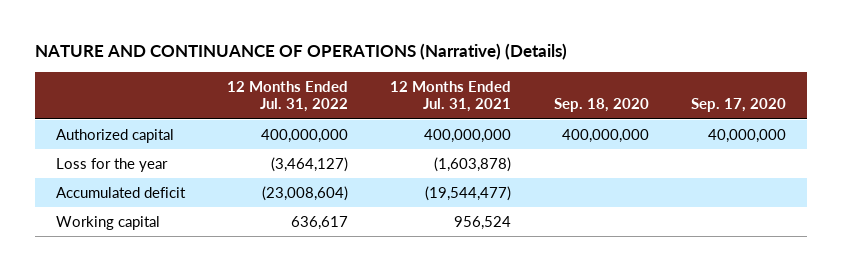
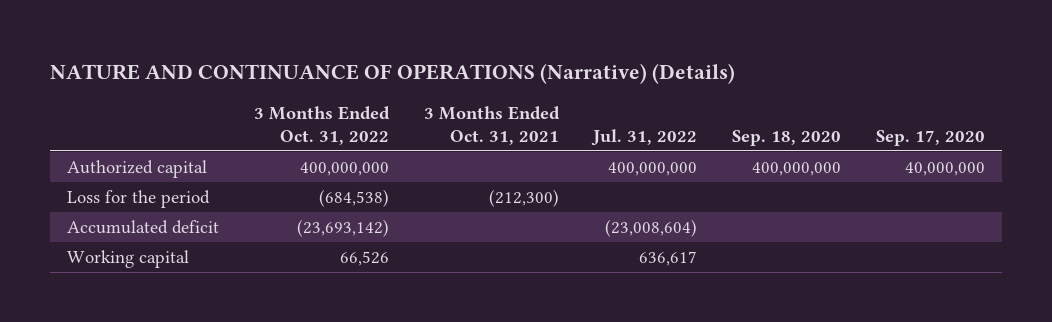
- | 12 Months Ended Jul. 31, 2022 | 12 Months Ended Jul. 31, 2021 | Sep. 18, 2020 | Sep. 17, 2020
+ | 3 Months Ended Oct. 31, 2022 | 3 Months Ended Oct. 31, 2021 | Jul. 31, 2022 | Sep. 18, 2020 | Sep. 17, 2020
- Loss for the year | (3,464,127) | (1,603,878) | |
+ Loss for the period | (684,538) | (212,300) | | |

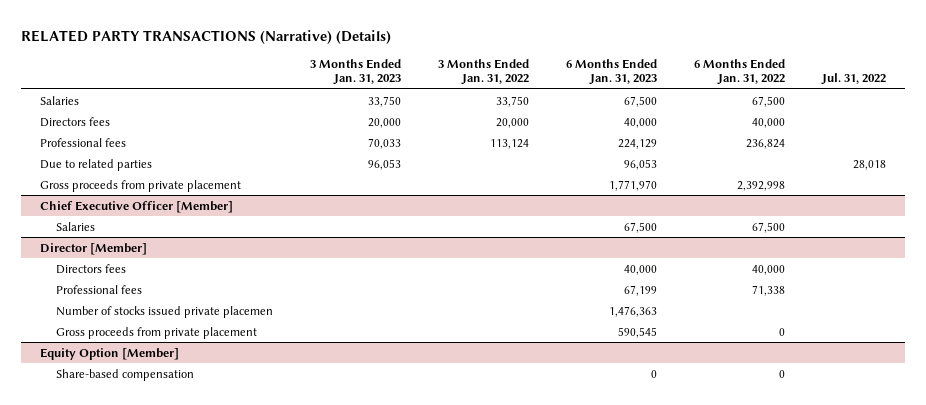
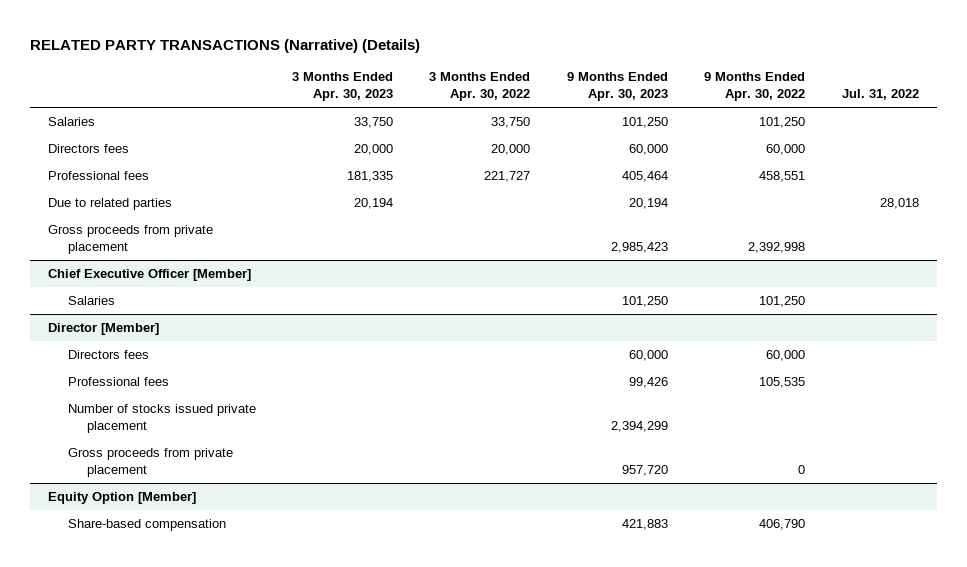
- | 3 Months Ended Jan. 31, 2023 | 3 Months Ended Jan. 31, 2022 | 6 Months Ended Jan. 31, 2023 | 6 Months Ended Jan. 31, 2022 | Jul. 31, 2022
+ | 3 Months Ended Apr. 30, 2023 | 3 Months Ended Apr. 30, 2022 | 9 Months Ended Apr. 30, 2023 | 9 Months Ended Apr. 30, 2022 | Jul. 31, 2022
@ Director [Member]
- Number of stocks issued private placemen | | | 1,476,363 | |
+ Number of stocks issued private placement | | | 2,394,299 | |

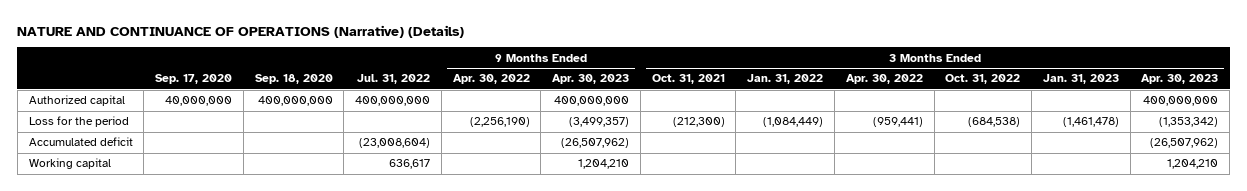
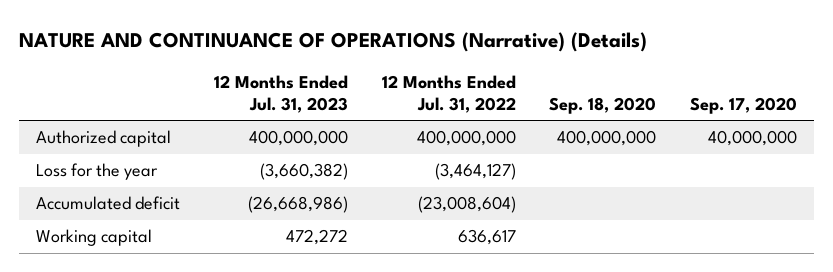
- | Sep. 17, 2020 | Sep. 18, 2020 | Jul. 31, 2022 | 9 Months Ended Apr. 30, 2022 | 9 Months Ended Apr. 30, 2023 | 3 Months Ended Oct. 31, 2021 | 3 Months Ended Jan. 31, 2022 | 3 Months Ended Apr. 30, 2022 | 3 Months Ended Oct. 31, 2022 | 3 Months Ended Jan. 31, 2023 | 3 Months Ended Apr. 30, 2023
+ | 12 Months Ended Jul. 31, 2023 | 12 Months Ended Jul. 31, 2022 | Sep. 18, 2020 | Sep. 17, 2020
- Loss for the period | | | | (2,256,190) | (3,499,357) | (212,300) | (1,084,449) | (959,441) | (684,538) | (1,461,478) | (1,353,342)
+ Loss for the year | (3,660,382) | (3,464,127) | |

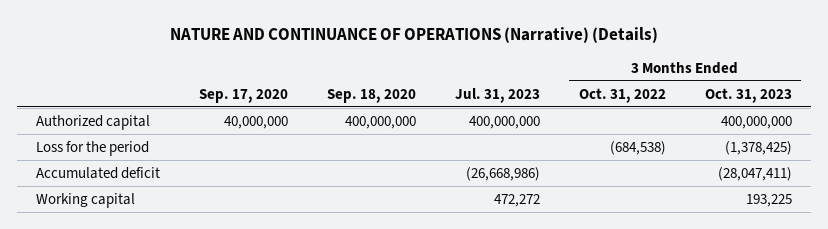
- | 12 Months Ended Jul. 31, 2023 | 12 Months Ended Jul. 31, 2022 | Sep. 18, 2020 | Sep. 17, 2020
+ | Sep. 17, 2020 | Sep. 18, 2020 | Jul. 31, 2023 | 3 Months Ended Oct. 31, 2022 | 3 Months Ended Oct. 31, 2023
- Loss for the year | (3,660,382) | (3,464,127) | |
+ Loss for the period | | | | (684,538) | (1,378,425)

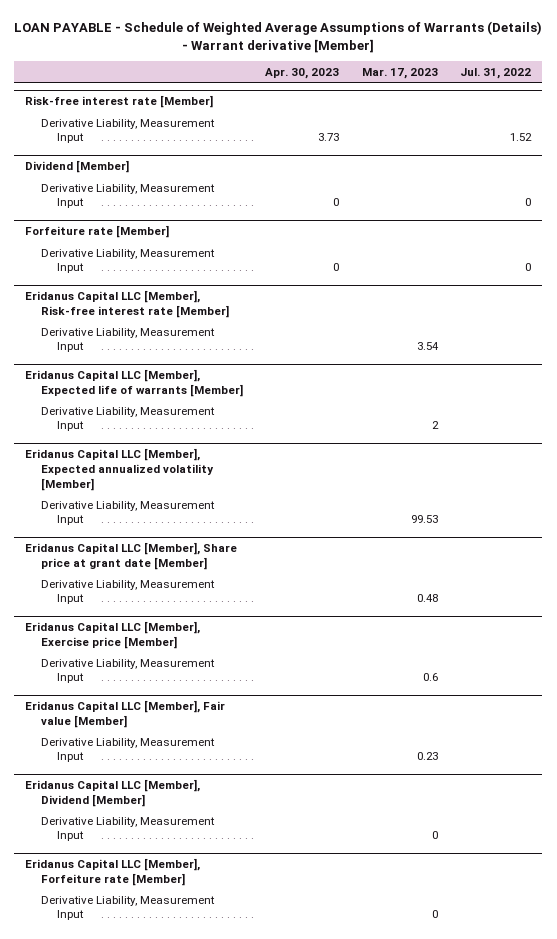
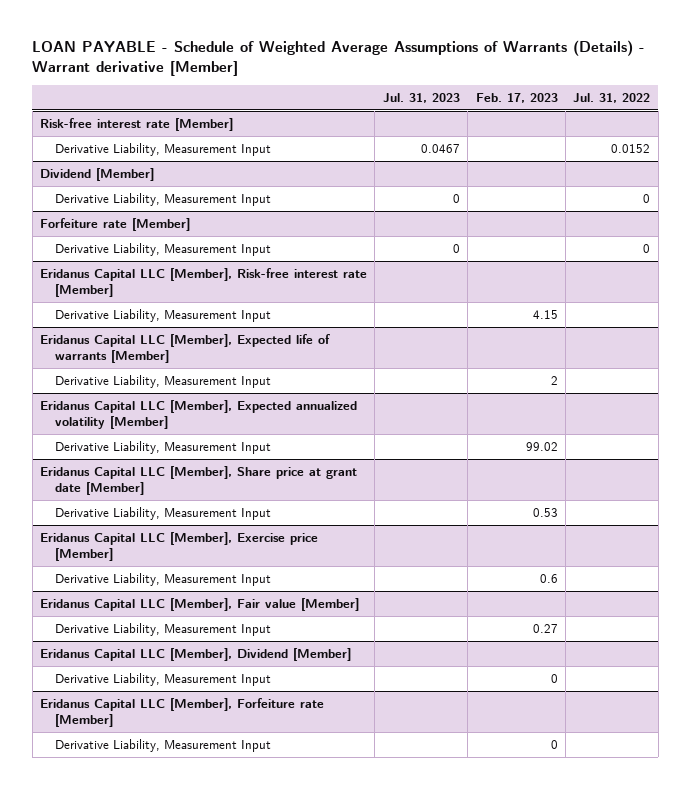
- | Apr. 30, 2023 | Mar. 17, 2023 | Jul. 31, 2022
+ | Jul. 31, 2023 | Feb. 17, 2023 | Jul. 31, 2022
@ Risk-free interest rate [Member]
- Derivative Liability, Measurement Input | 3.73 | | 1.52
+ Derivative Liability, Measurement Input | 0.0467 | | 0.0152

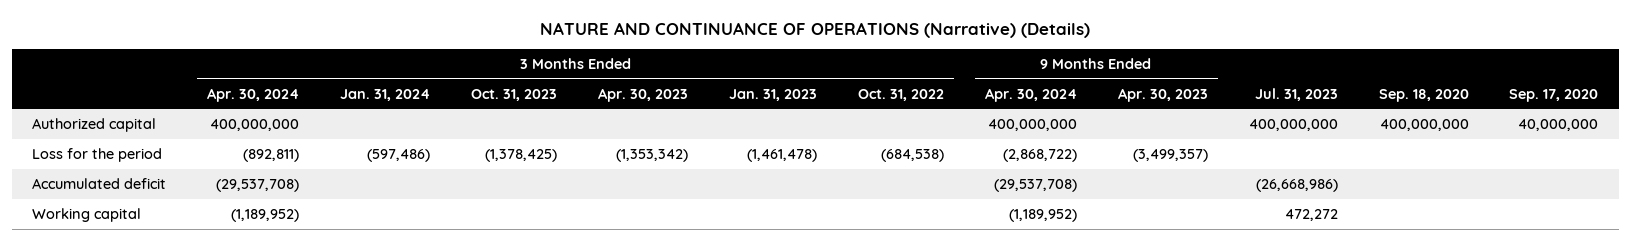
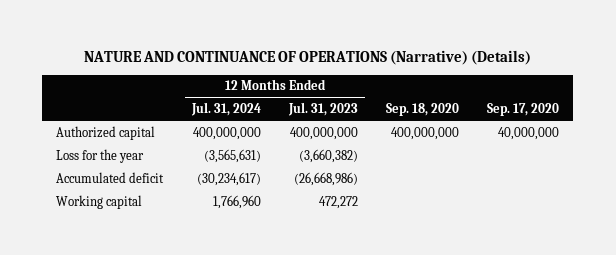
- | 3 Months Ended Apr. 30, 2024 | 3 Months Ended Jan. 31, 2024 | 3 Months Ended Oct. 31, 2023 | 3 Months Ended Apr. 30, 2023 | 3 Months Ended Jan. 31, 2023 | 3 Months Ended Oct. 31, 2022 | 9 Months Ended Apr. 30, 2024 | 9 Months Ended Apr. 30, 2023 | Jul. 31, 2023 | Sep. 18, 2020 | Sep. 17, 2020
+ | 12 Months Ended Jul. 31, 2024 | 12 Months Ended Jul. 31, 2023 | Sep. 18, 2020 | Sep. 17, 2020
- Loss for the period | (892,811) | (597,486) | (1,378,425) | (1,353,342) | (1,461,478) | (684,538) | (2,868,722) | (3,499,357) | | |
+ Loss for the year | (3,565,631) | (3,660,382) | |

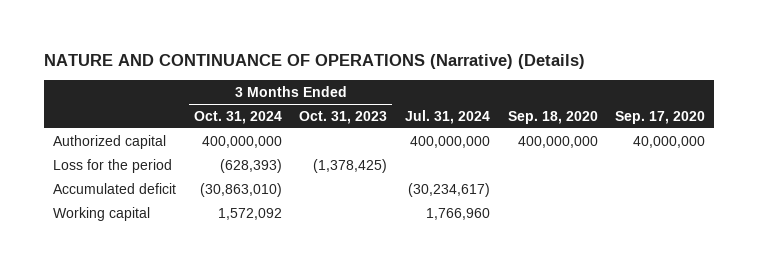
- | 12 Months Ended Jul. 31, 2024 | 12 Months Ended Jul. 31, 2023 | Sep. 18, 2020 | Sep. 17, 2020
+ | 3 Months Ended Oct. 31, 2024 | 3 Months Ended Oct. 31, 2023 | Jul. 31, 2024 | Sep. 18, 2020 | Sep. 17, 2020
- Loss for the year | (3,565,631) | (3,660,382) | |
+ Loss for the period | (628,393) | (1,378,425) | | |

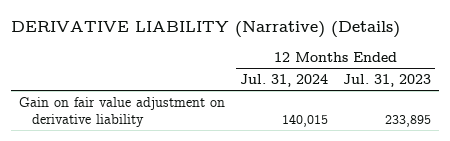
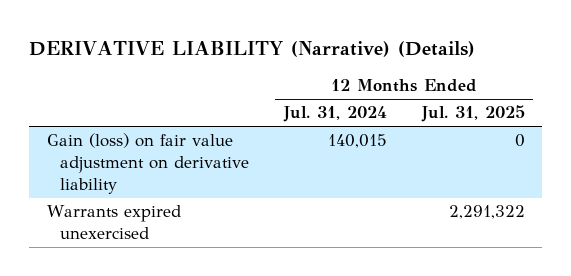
- | 12 Months Ended Jul. 31, 2024 | 12 Months Ended Jul. 31, 2023
+ | 12 Months Ended Jul. 31, 2024 | 12 Months Ended Jul. 31, 2025
- Gain on fair value adjustment on derivative liability | 140,015 | 233,895
+ Gain (loss) on fair value adjustment on derivative liability | 140,015 | 0
+ Warrants expired unexercised | | 2,291,322

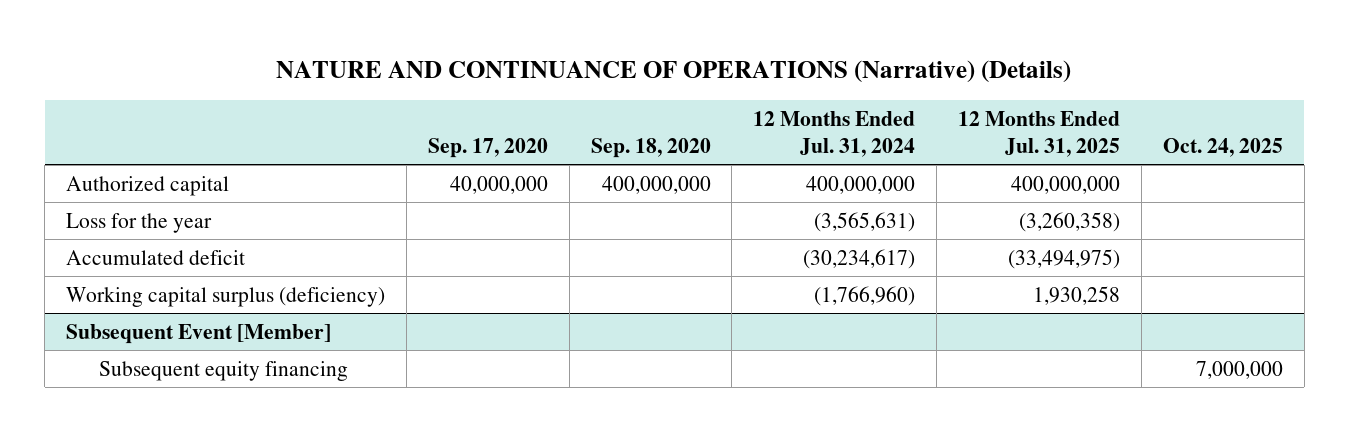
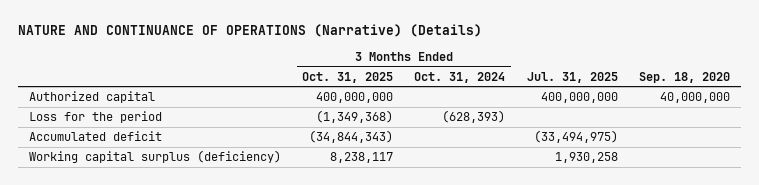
- | Sep. 17, 2020 | Sep. 18, 2020 | 12 Months Ended Jul. 31, 2024 | 12 Months Ended Jul. 31, 2025 | Oct. 24, 2025
+ | 3 Months Ended Oct. 31, 2025 | 3 Months Ended Oct. 31, 2024 | Jul. 31, 2025 | Sep. 18, 2020
- Authorized capital | 40,000,000 | 400,000,000 | 400,000,000 | 400,000,000 |
- Loss for the year | | | (3,565,631) | (3,260,358) |
+ Authorized capital | 400,000,000 | | 400,000,000 | 40,000,000
+ Loss for the period | (1,349,368) | (628,393) | |
- Subsequent Event [Member]
- Subsequent equity financing | | | | | 7,000,000

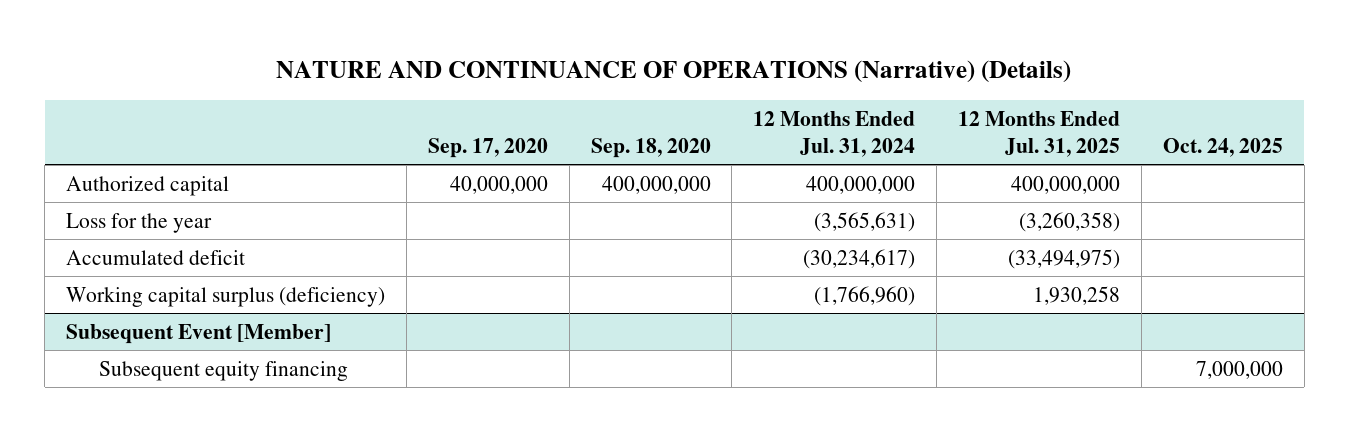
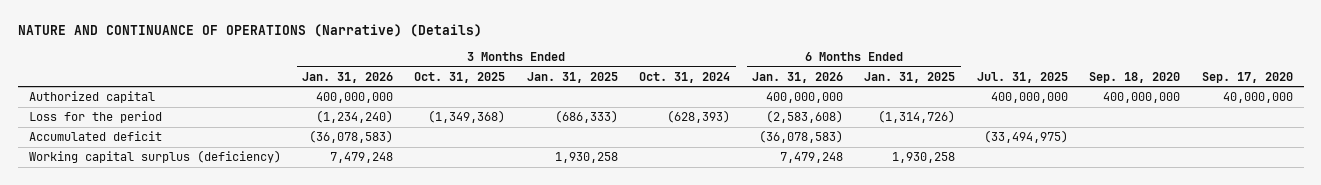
- | Sep. 17, 2020 | Sep. 18, 2020 | 12 Months Ended Jul. 31, 2024 | 12 Months Ended Jul. 31, 2025 | Oct. 24, 2025
+ | 3 Months Ended Jan. 31, 2026 | 3 Months Ended Oct. 31, 2025 | 3 Months Ended Jan. 31, 2025 | 3 Months Ended Oct. 31, 2024 | 6 Months Ended Jan. 31, 2026 | 6 Months Ended Jan. 31, 2025 | Jul. 31, 2025 | Sep. 18, 2020 | Sep. 17, 2020
- Loss for the year | | | (3,565,631) | (3,260,358) |
+ Loss for the period | (1,234,240) | (1,349,368) | (686,333) | (628,393) | (2,583,608) | (1,314,726) | | |
- Subsequent Event [Member]
- Subsequent equity financing | | | | | 7,000,000

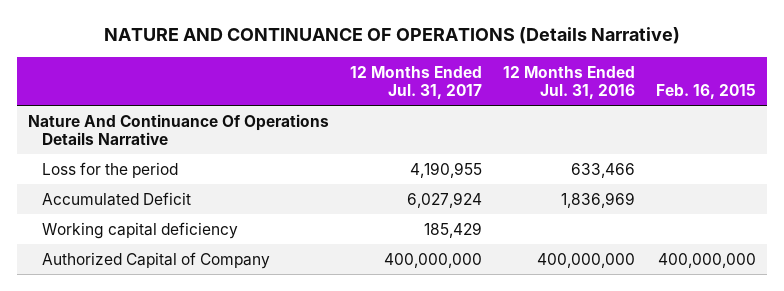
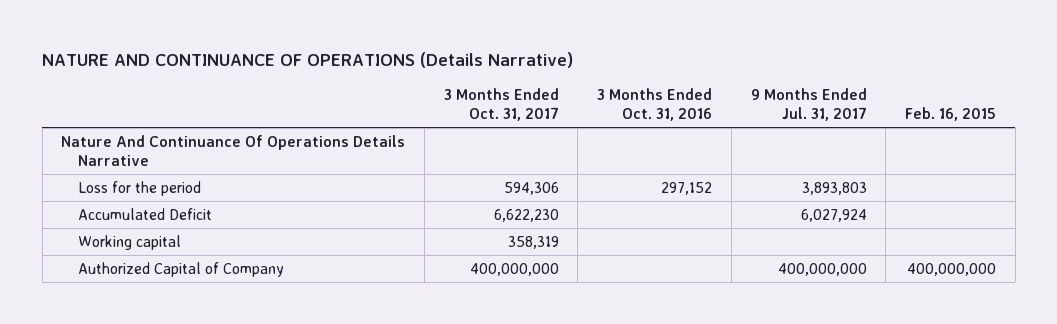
- | 12 Months Ended Jul. 31, 2017 | 12 Months Ended Jul. 31, 2016 | Feb. 16, 2015
+ | 3 Months Ended Oct. 31, 2017 | 3 Months Ended Oct. 31, 2016 | 9 Months Ended Jul. 31, 2017 | Feb. 16, 2015
- Working capital deficiency | 185,429 | |
+ Working capital | 358,319 | | |

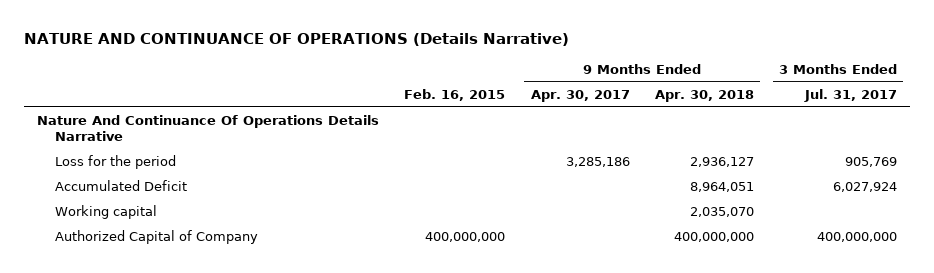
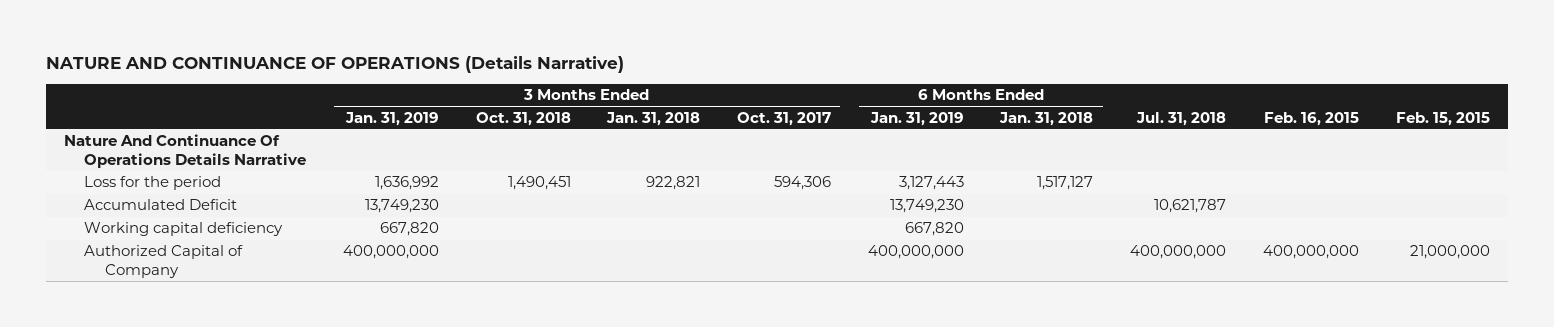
- | Feb. 16, 2015 | 9 Months Ended Apr. 30, 2017 | 9 Months Ended Apr. 30, 2018 | 3 Months Ended Jul. 31, 2017
+ | 3 Months Ended Jan. 31, 2019 | 3 Months Ended Oct. 31, 2018 | 3 Months Ended Jan. 31, 2018 | 3 Months Ended Oct. 31, 2017 | 6 Months Ended Jan. 31, 2019 | 6 Months Ended Jan. 31, 2018 | Jul. 31, 2018 | Feb. 16, 2015 | Feb. 15, 2015
- Working capital | | | 2,035,070 |
+ Working capital deficiency | 667,820 | | | | 667,820 | | | |

